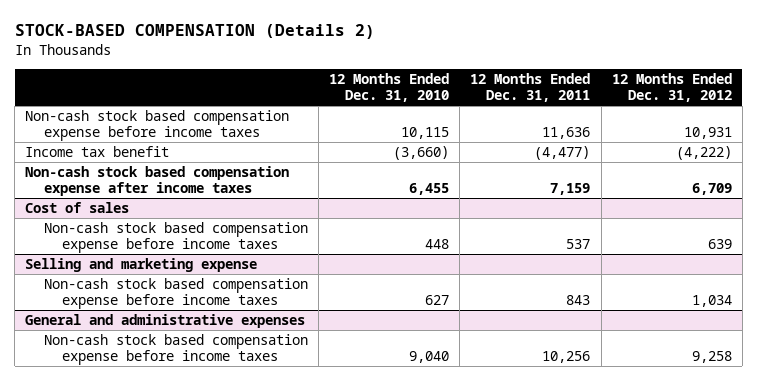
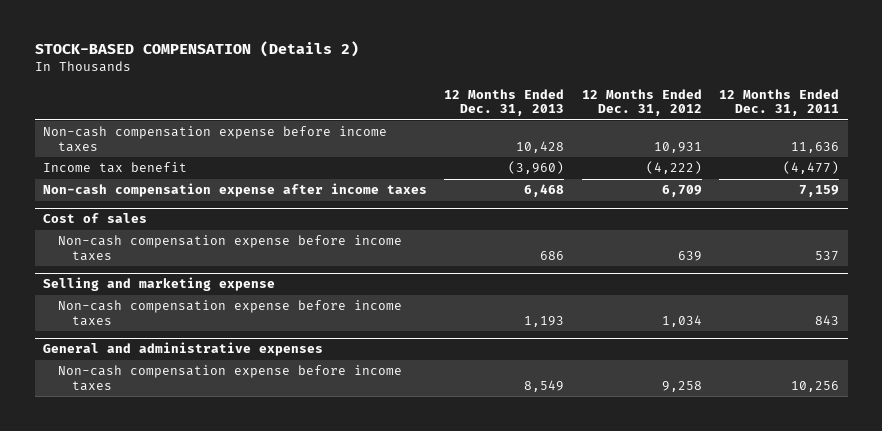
- | 12 Months Ended Dec. 31, 2010 | 12 Months Ended Dec. 31, 2011 | 12 Months Ended Dec. 31, 2012
+ | 12 Months Ended Dec. 31, 2013 | 12 Months Ended Dec. 31, 2012 | 12 Months Ended Dec. 31, 2011
- Non-cash stock based compensation expense before income taxes | 10,115 | 11,636 | 10,931
+ Non-cash compensation expense before income taxes | 10,428 | 10,931 | 11,636
- Non-cash stock based compensation expense after income taxes | 6,455 | 7,159 | 6,709
+ Non-cash compensation expense after income taxes | 6,468 | 6,709 | 7,159
@ Cost of sales
- Non-cash stock based compensation expense before income taxes | 448 | 537 | 639
+ Non-cash compensation expense before income taxes | 686 | 639 | 537
@ Selling and marketing expense
- Non-cash stock based compensation expense before income taxes | 627 | 843 | 1,034
+ Non-cash compensation expense before income taxes | 1,193 | 1,034 | 843
@ General and administrative expenses
- Non-cash stock based compensation expense before income taxes | 9,040 | 10,256 | 9,258
+ Non-cash compensation expense before income taxes | 8,549 | 9,258 | 10,256

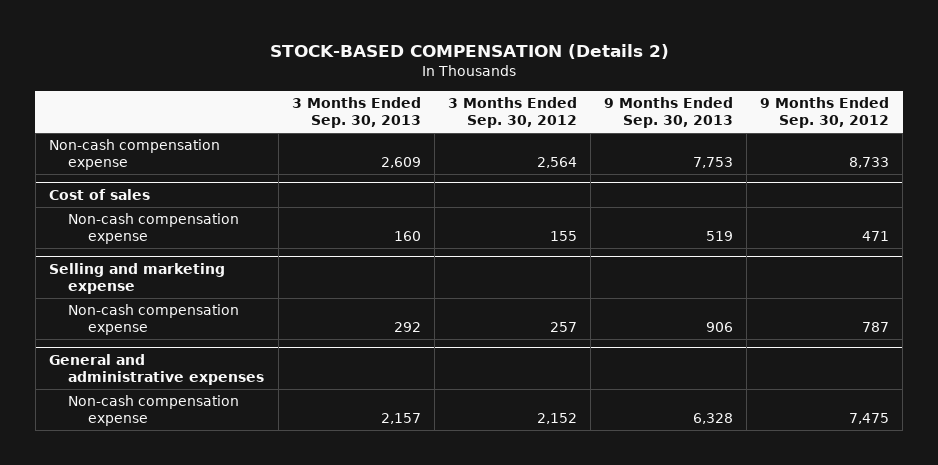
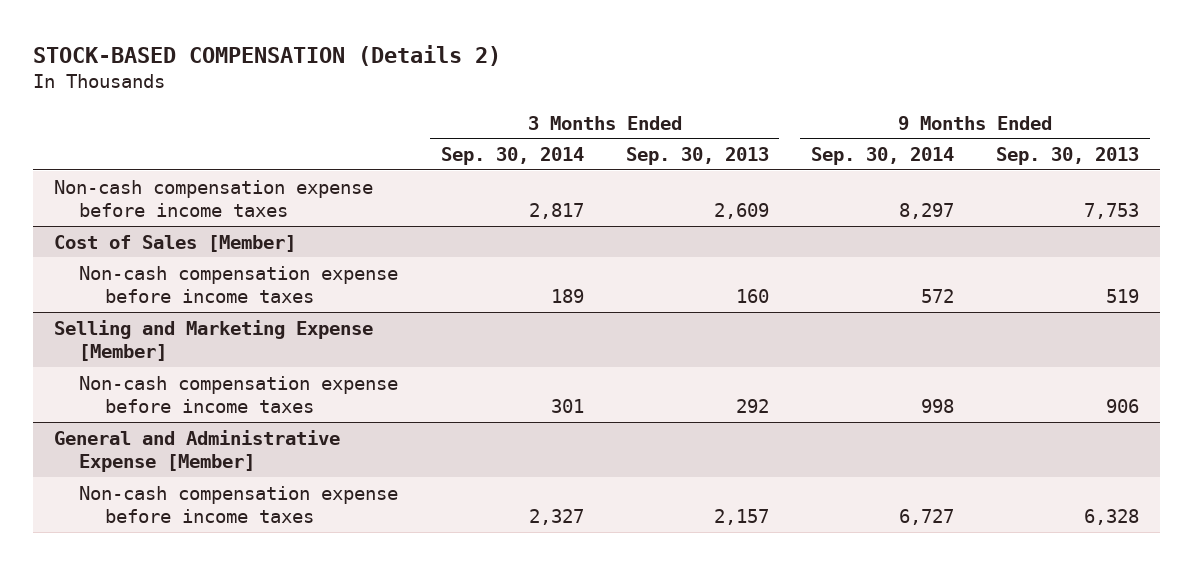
- | 3 Months Ended Sep. 30, 2013 | 3 Months Ended Sep. 30, 2012 | 9 Months Ended Sep. 30, 2013 | 9 Months Ended Sep. 30, 2012
+ | 3 Months Ended Sep. 30, 2014 | 3 Months Ended Sep. 30, 2013 | 9 Months Ended Sep. 30, 2014 | 9 Months Ended Sep. 30, 2013
- Non-cash compensation expense | 2,609 | 2,564 | 7,753 | 8,733
- Cost of sales
- Non-cash compensation expense | 160 | 155 | 519 | 471
- Selling and marketing expense
- Non-cash compensation expense | 292 | 257 | 906 | 787
- General and administrative expenses
- Non-cash compensation expense | 2,157 | 2,152 | 6,328 | 7,475
+ Non-cash compensation expense before income taxes | 2,817 | 2,609 | 8,297 | 7,753
+ Cost of Sales [Member]
+ Non-cash compensation expense before income taxes | 189 | 160 | 572 | 519
+ Selling and Marketing Expense [Member]
+ Non-cash compensation expense before income taxes | 301 | 292 | 998 | 906
+ General and Administrative Expense [Member]
+ Non-cash compensation expense before income taxes | 2,327 | 2,157 | 6,727 | 6,328

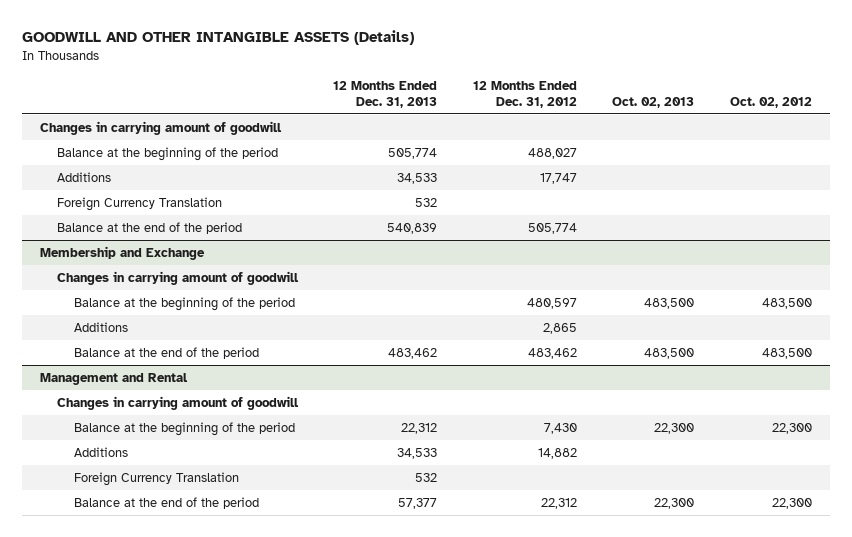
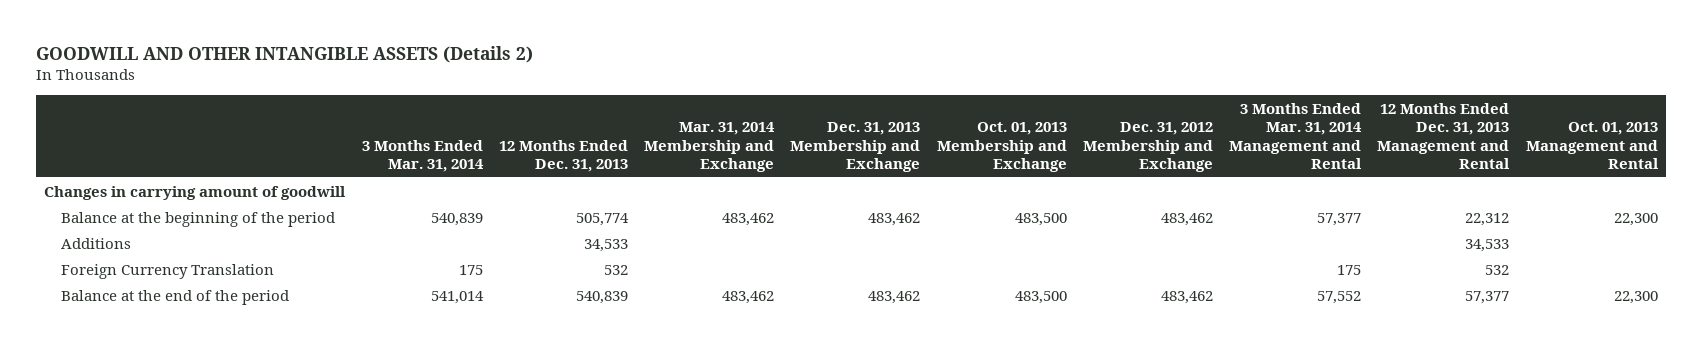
- GOODWILL AND OTHER INTANGIBLE ASSETS (Details)
+ GOODWILL AND OTHER INTANGIBLE ASSETS (Details 2)
- | 12 Months Ended Dec. 31, 2013 | 12 Months Ended Dec. 31, 2012 | Oct. 02, 2013 | Oct. 02, 2012
+ | 3 Months Ended Mar. 31, 2014 | 12 Months Ended Dec. 31, 2013 | Mar. 31, 2014 Membership and Exchange | Dec. 31, 2013 Membership and Exchange | Oct. 01, 2013 Membership and Exchange | Dec. 31, 2012 Membership and Exchange | 3 Months Ended Mar. 31, 2014 Management and Rental | 12 Months Ended Dec. 31, 2013 Management and Rental | Oct. 01, 2013 Management and Rental
- Membership and Exchange
- Changes in carrying amount of goodwill
- Balance at the beginning of the period | | 480,597 | 483,500 | 483,500
- Additions | | 2,865 | |
- Balance at the end of the period | 483,462 | 483,462 | 483,500 | 483,500
- Management and Rental
- Changes in carrying amount of goodwill
- Balance at the beginning of the period | 22,312 | 7,430 | 22,300 | 22,300
- Additions | 34,533 | 14,882 | |
- Foreign Currency Translation | 532 | | |
- Balance at the end of the period | 57,377 | 22,312 | 22,300 | 22,300

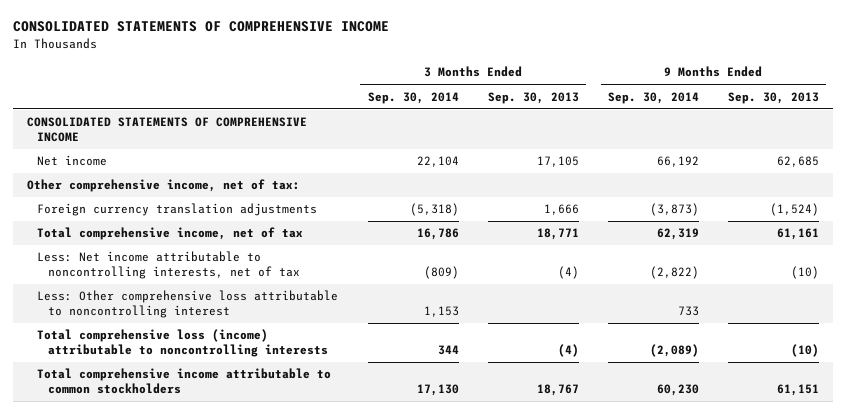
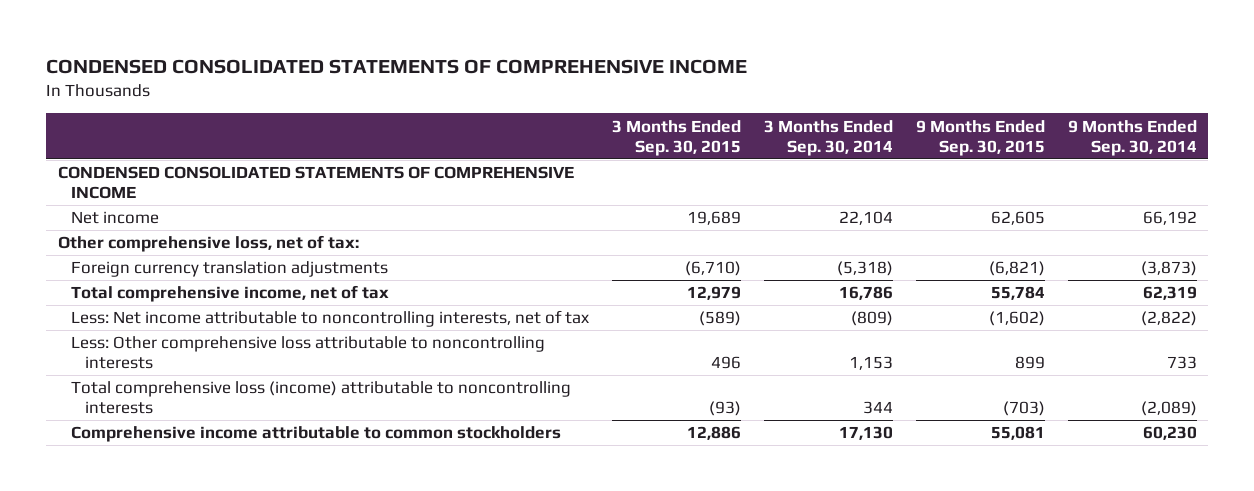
- CONSOLIDATED STATEMENTS OF COMPREHENSIVE INCOME
+ CONDENSED CONSOLIDATED STATEMENTS OF COMPREHENSIVE INCOME
- | 3 Months Ended Sep. 30, 2014 | 3 Months Ended Sep. 30, 2013 | 9 Months Ended Sep. 30, 2014 | 9 Months Ended Sep. 30, 2013
+ | 3 Months Ended Sep. 30, 2015 | 3 Months Ended Sep. 30, 2014 | 9 Months Ended Sep. 30, 2015 | 9 Months Ended Sep. 30, 2014
- CONSOLIDATED STATEMENTS OF COMPREHENSIVE INCOME
+ CONDENSED CONSOLIDATED STATEMENTS OF COMPREHENSIVE INCOME
- Other comprehensive income, net of tax:
+ Other comprehensive loss, net of tax:
- Less: Other comprehensive loss attributable to noncontrolling interest | 1,153 | | 733 |
+ Less: Other comprehensive loss attributable to noncontrolling interests | 496 | 1,153 | 899 | 733
- Total comprehensive income attributable to common stockholders | 17,130 | 18,767 | 60,230 | 61,151
+ Comprehensive income attributable to common stockholders | 12,886 | 17,130 | 55,081 | 60,230

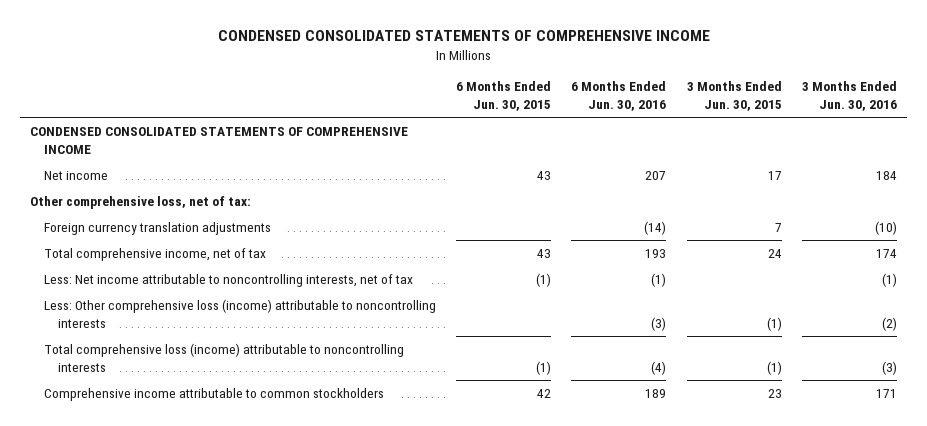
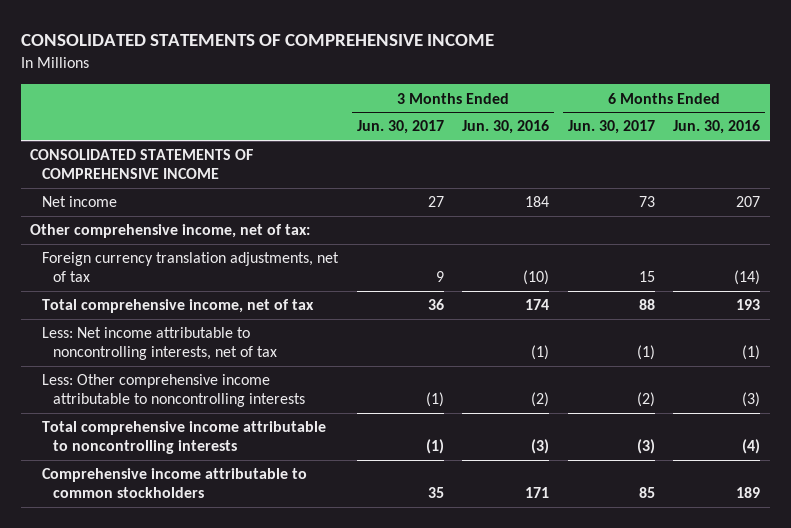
- CONDENSED CONSOLIDATED STATEMENTS OF COMPREHENSIVE INCOME
+ CONSOLIDATED STATEMENTS OF COMPREHENSIVE INCOME
- | 6 Months Ended Jun. 30, 2015 | 6 Months Ended Jun. 30, 2016 | 3 Months Ended Jun. 30, 2015 | 3 Months Ended Jun. 30, 2016
+ | 3 Months Ended Jun. 30, 2017 | 3 Months Ended Jun. 30, 2016 | 6 Months Ended Jun. 30, 2017 | 6 Months Ended Jun. 30, 2016
- CONDENSED CONSOLIDATED STATEMENTS OF COMPREHENSIVE INCOME
+ CONSOLIDATED STATEMENTS OF COMPREHENSIVE INCOME
- Other comprehensive loss, net of tax:
- Foreign currency translation adjustments | | (14) | 7 | (10)
+ Other comprehensive income, net of tax:
+ Foreign currency translation adjustments, net of tax | 9 | (10) | 15 | (14)
- Less: Other comprehensive loss (income) attributable to noncontrolling interests | | (3) | (1) | (2)
- Total comprehensive loss (income) attributable to noncontrolling interests | (1) | (4) | (1) | (3)
+ Less: Other comprehensive income attributable to noncontrolling interests | (1) | (2) | (2) | (3)
+ Total comprehensive income attributable to noncontrolling interests | (1) | (3) | (3) | (4)

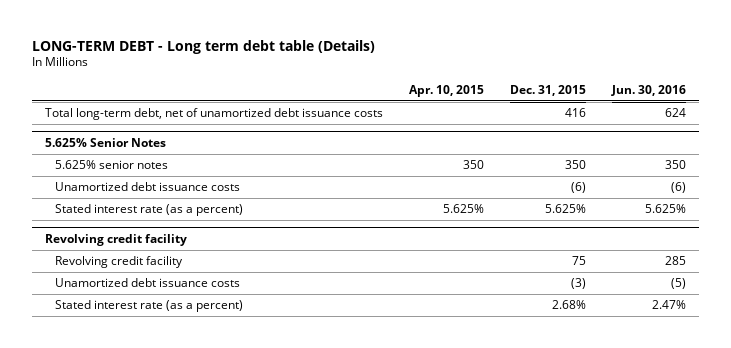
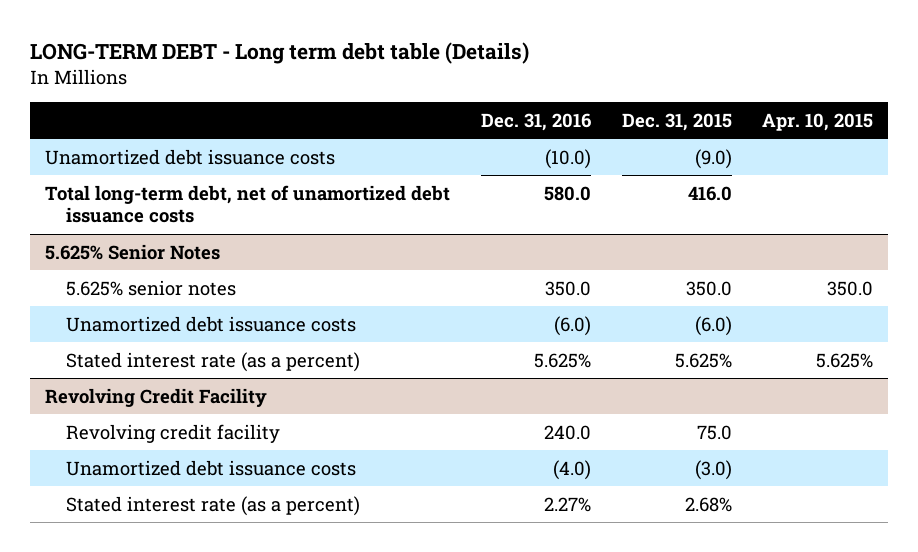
- | Apr. 10, 2015 | Dec. 31, 2015 | Jun. 30, 2016
+ | Dec. 31, 2016 | Dec. 31, 2015 | Apr. 10, 2015
- Total long-term debt, net of unamortized debt issuance costs | | 416 | 624
+ Unamortized debt issuance costs | (10.0) | (9.0) |
+ Total long-term debt, net of unamortized debt issuance costs | 580.0 | 416.0 |
@ 5.625% Senior Notes
- 5.625% senior notes | 350 | 350 | 350
- Unamortized debt issuance costs | | (6) | (6)
+ 5.625% senior notes | 350.0 | 350.0 | 350.0
+ Unamortized debt issuance costs | (6.0) | (6.0) |
- Revolving credit facility
- Revolving credit facility | | 75 | 285
- Unamortized debt issuance costs | | (3) | (5)
+ Revolving Credit Facility
+ Revolving credit facility | 240.0 | 75.0 |
+ Unamortized debt issuance costs | (4.0) | (3.0) |

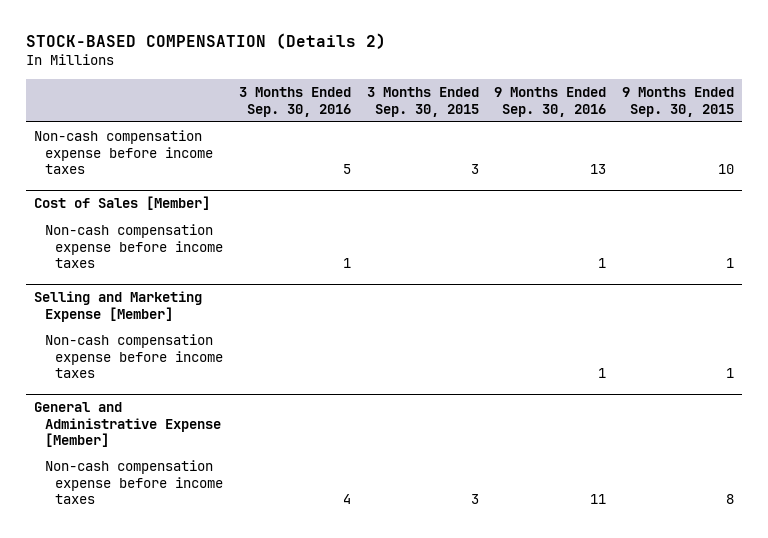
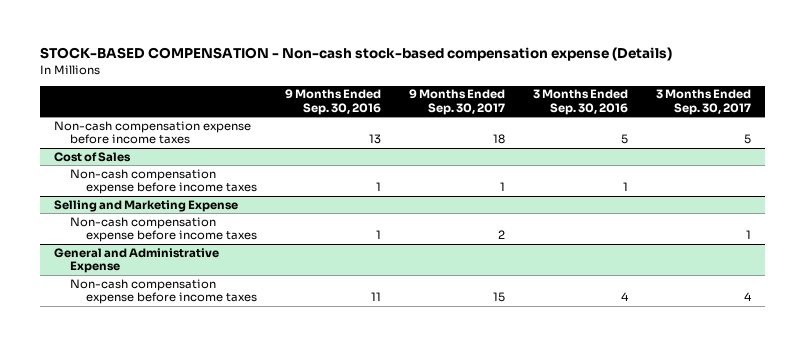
- STOCK-BASED COMPENSATION (Details 2)
+ STOCK-BASED COMPENSATION - Non-cash stock-based compensation expense (Details)
- | 3 Months Ended Sep. 30, 2016 | 3 Months Ended Sep. 30, 2015 | 9 Months Ended Sep. 30, 2016 | 9 Months Ended Sep. 30, 2015
+ | 9 Months Ended Sep. 30, 2016 | 9 Months Ended Sep. 30, 2017 | 3 Months Ended Sep. 30, 2016 | 3 Months Ended Sep. 30, 2017
- Cost of Sales [Member]
+ Cost of Sales
- Selling and Marketing Expense [Member]
+ Selling and Marketing Expense
- General and Administrative Expense [Member]
+ General and Administrative Expense

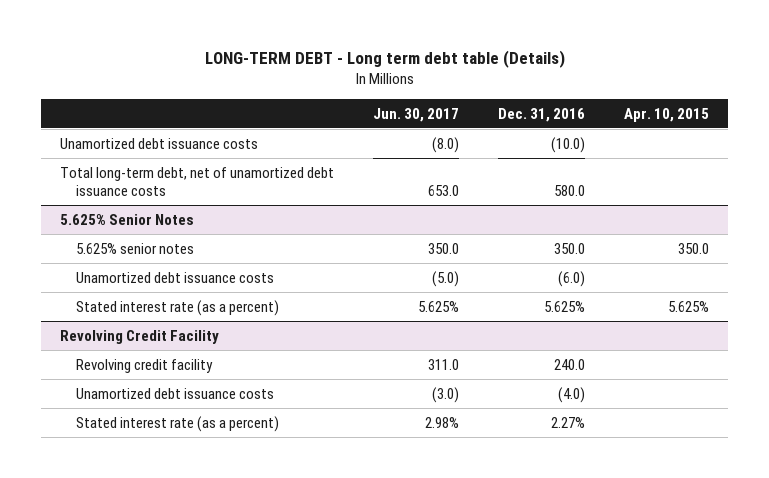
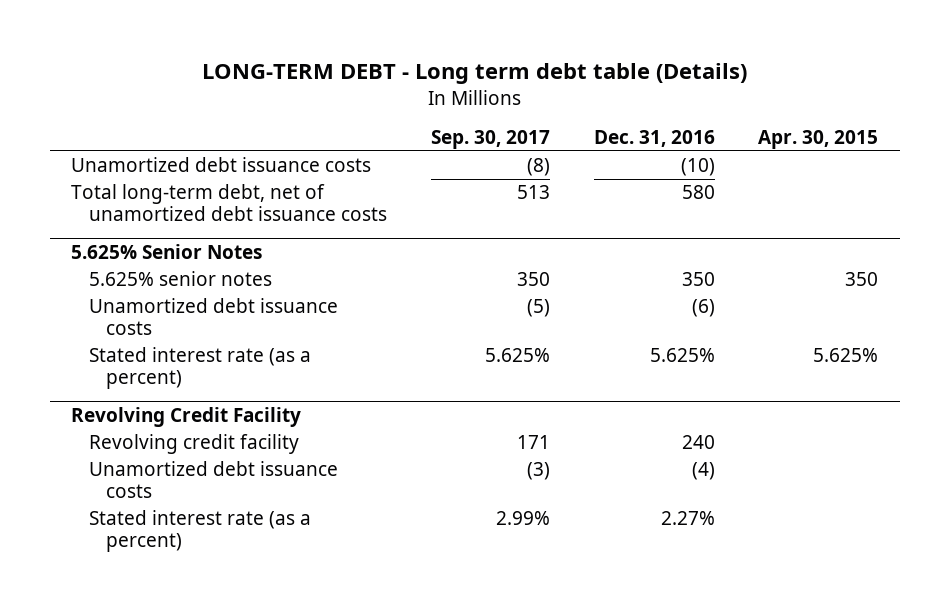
- | Jun. 30, 2017 | Dec. 31, 2016 | Apr. 10, 2015
+ | Sep. 30, 2017 | Dec. 31, 2016 | Apr. 30, 2015
- Unamortized debt issuance costs | (8.0) | (10.0) |
- Total long-term debt, net of unamortized debt issuance costs | 653.0 | 580.0 |
+ Unamortized debt issuance costs | (8) | (10) |
+ Total long-term debt, net of unamortized debt issuance costs | 513 | 580 |
@ 5.625% Senior Notes
- 5.625% senior notes | 350.0 | 350.0 | 350.0
- Unamortized debt issuance costs | (5.0) | (6.0) |
+ 5.625% senior notes | 350 | 350 | 350
+ Unamortized debt issuance costs | (5) | (6) |
@ Revolving Credit Facility
- Revolving credit facility | 311.0 | 240.0 |
- Unamortized debt issuance costs | (3.0) | (4.0) |
+ Revolving credit facility | 171 | 240 |
+ Unamortized debt issuance costs | (3) | (4) |

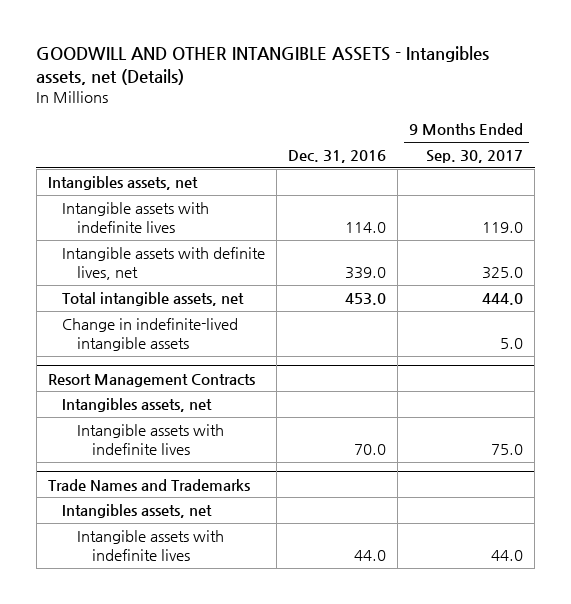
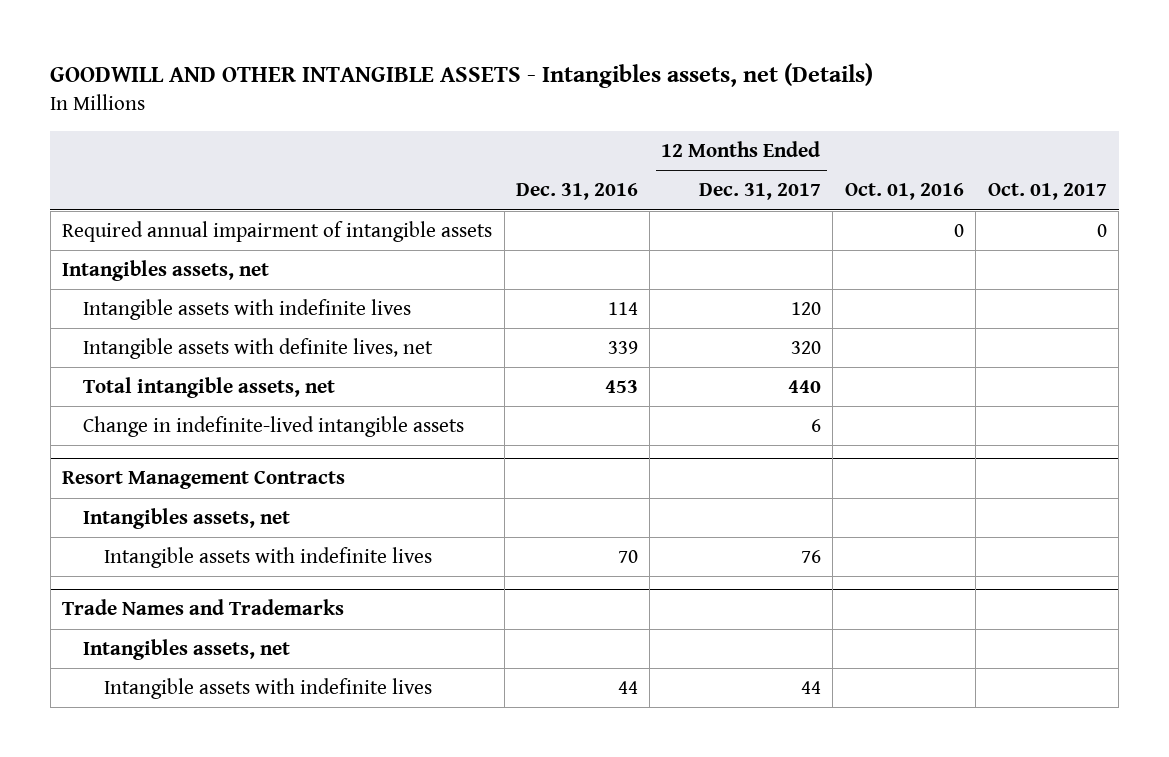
- | Dec. 31, 2016 | 9 Months Ended Sep. 30, 2017
+ | Dec. 31, 2016 | 12 Months Ended Dec. 31, 2017 | Oct. 01, 2016 | Oct. 01, 2017
+ Required annual impairment of intangible assets | | | 0 | 0
- Intangible assets with indefinite lives | 114.0 | 119.0
- Intangible assets with definite lives, net | 339.0 | 325.0
- Total intangible assets, net | 453.0 | 444.0
+ Intangible assets with indefinite lives | 114 | 120 | |
+ Intangible assets with definite lives, net | 339 | 320 | |
+ Total intangible assets, net | 453 | 440 | |
@ Resort Management Contracts
- Intangible assets with indefinite lives | 70.0 | 75.0
+ Intangible assets with indefinite lives | 70 | 76 | |
@ Trade Names and Trademarks
- Intangible assets with indefinite lives | 44.0 | 44.0
+ Intangible assets with indefinite lives | 44 | 44 | |

